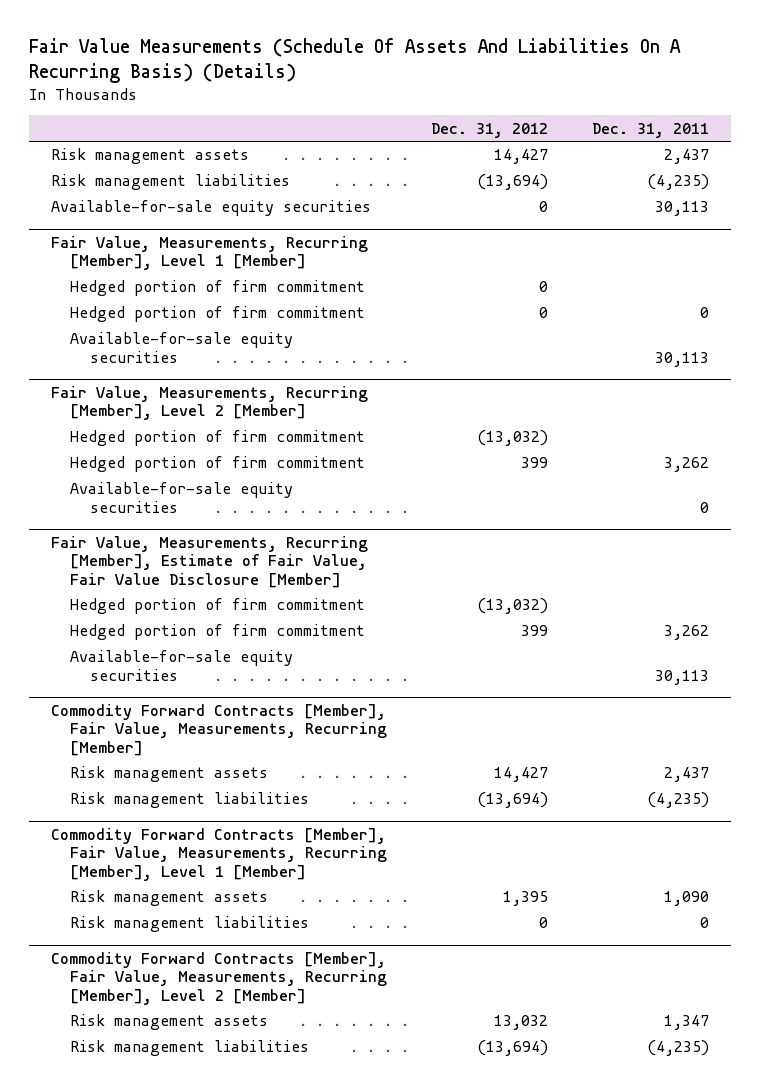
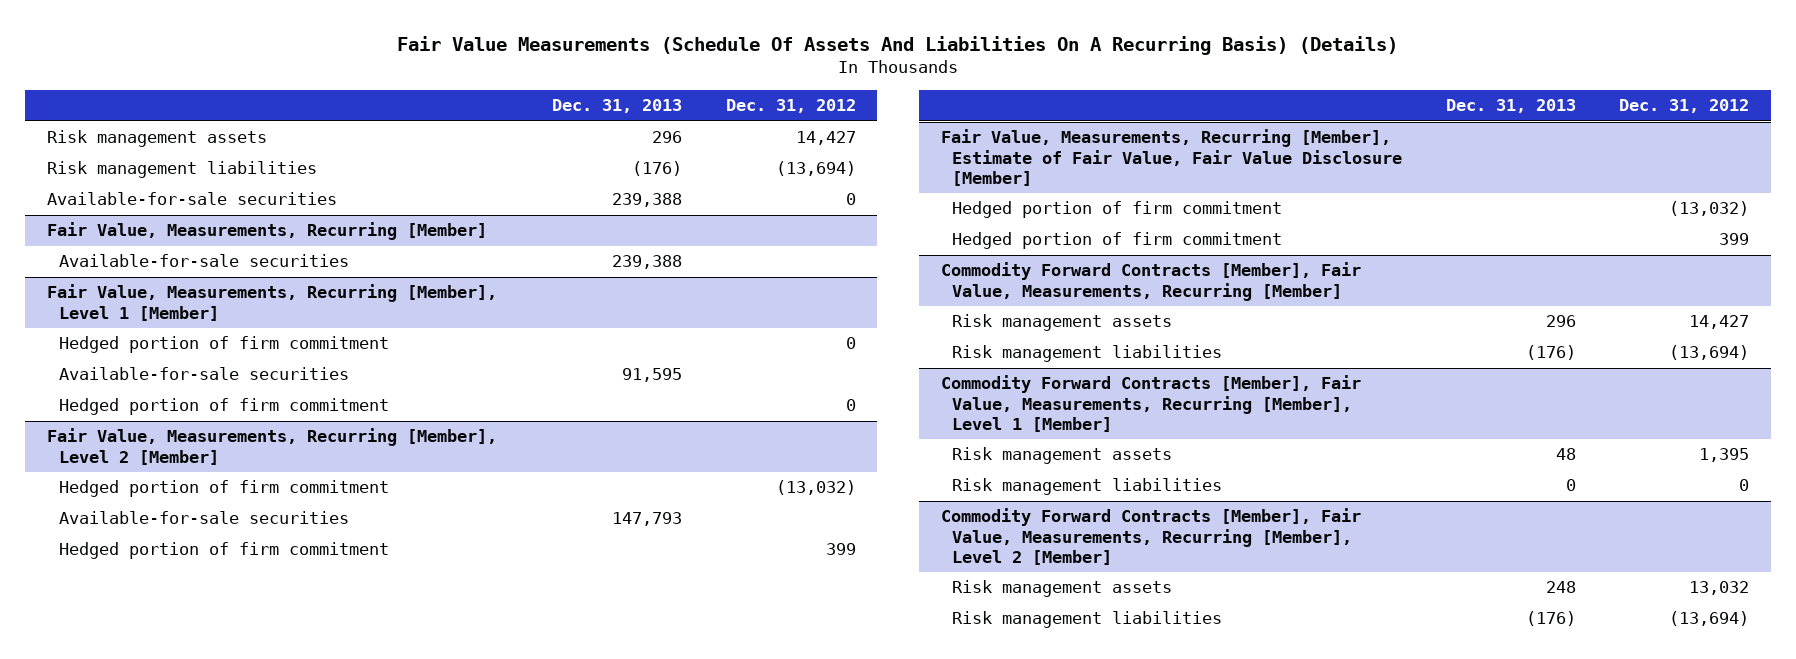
- | Dec. 31, 2012 | Dec. 31, 2011
+ | Dec. 31, 2013 | Dec. 31, 2012
- Available-for-sale equity securities | 0 | 30,113
+ Available-for-sale securities | 239,388 | 0
+ Fair Value, Measurements, Recurring [Member]
+ Available-for-sale securities | 239,388 |
@ Fair Value, Measurements, Recurring [Member], Level 1 [Member]
+ Available-for-sale securities | 91,595 |
- Available-for-sale equity securities | | 30,113
@ Fair Value, Measurements, Recurring [Member], Level 2 [Member]
+ Available-for-sale securities | 147,793 |
- Available-for-sale equity securities | | 0
@ Fair Value, Measurements, Recurring [Member], Estimate of Fair Value, Fair Value Disclosure [Member]
- Available-for-sale equity securities | | 30,113

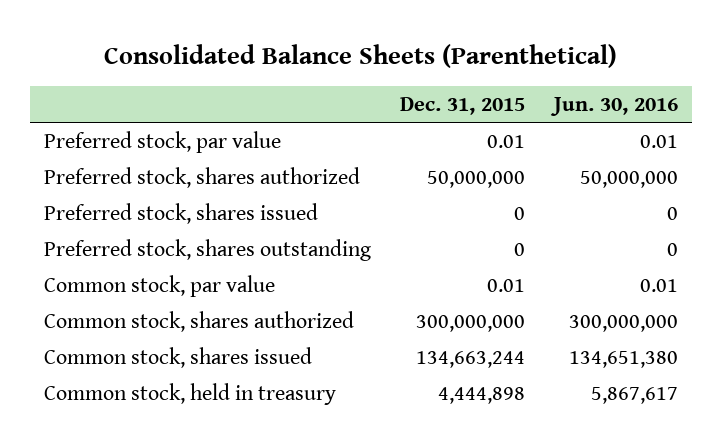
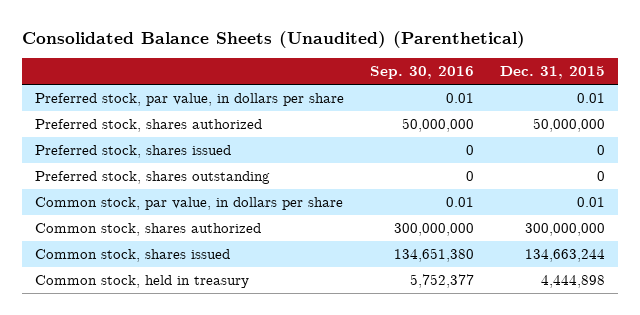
- Consolidated Balance Sheets (Parenthetical)
+ Consolidated Balance Sheets (Unaudited) (Parenthetical)
- | Dec. 31, 2015 | Jun. 30, 2016
+ | Sep. 30, 2016 | Dec. 31, 2015
- Preferred stock, par value | 0.01 | 0.01
+ Preferred stock, par value, in dollars per share | 0.01 | 0.01
- Common stock, par value | 0.01 | 0.01
+ Common stock, par value, in dollars per share | 0.01 | 0.01

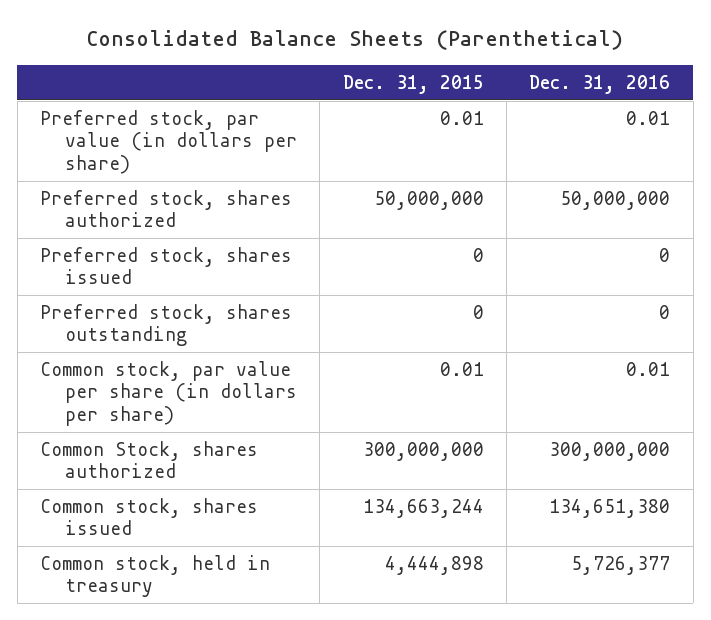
- Consolidated Balance Sheets (Unaudited) (Parenthetical)
+ Consolidated Balance Sheets (Parenthetical)
- | Sep. 30, 2016 | Dec. 31, 2015
+ | Dec. 31, 2015 | Dec. 31, 2016
- Preferred stock, par value, in dollars per share | 0.01 | 0.01
+ Preferred stock, par value (in dollars per share) | 0.01 | 0.01
- Common stock, par value, in dollars per share | 0.01 | 0.01
- Common stock, shares authorized | 300,000,000 | 300,000,000
+ Common stock, par value per share (in dollars per share) | 0.01 | 0.01
+ Common Stock, shares authorized | 300,000,000 | 300,000,000

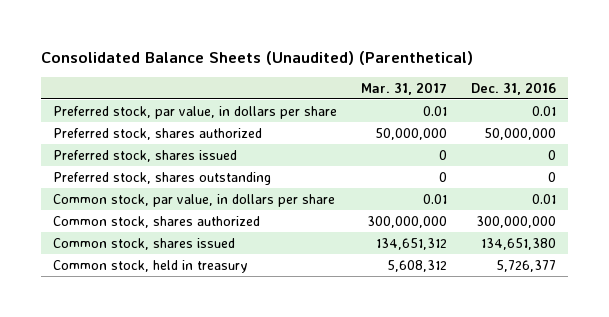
- Consolidated Balance Sheets (Parenthetical)
+ Consolidated Balance Sheets (Unaudited) (Parenthetical)
- | Dec. 31, 2015 | Dec. 31, 2016
+ | Mar. 31, 2017 | Dec. 31, 2016
- Preferred stock, par value (in dollars per share) | 0.01 | 0.01
+ Preferred stock, par value, in dollars per share | 0.01 | 0.01
- Common stock, par value per share (in dollars per share) | 0.01 | 0.01
- Common Stock, shares authorized | 300,000,000 | 300,000,000
+ Common stock, par value, in dollars per share | 0.01 | 0.01
+ Common stock, shares authorized | 300,000,000 | 300,000,000

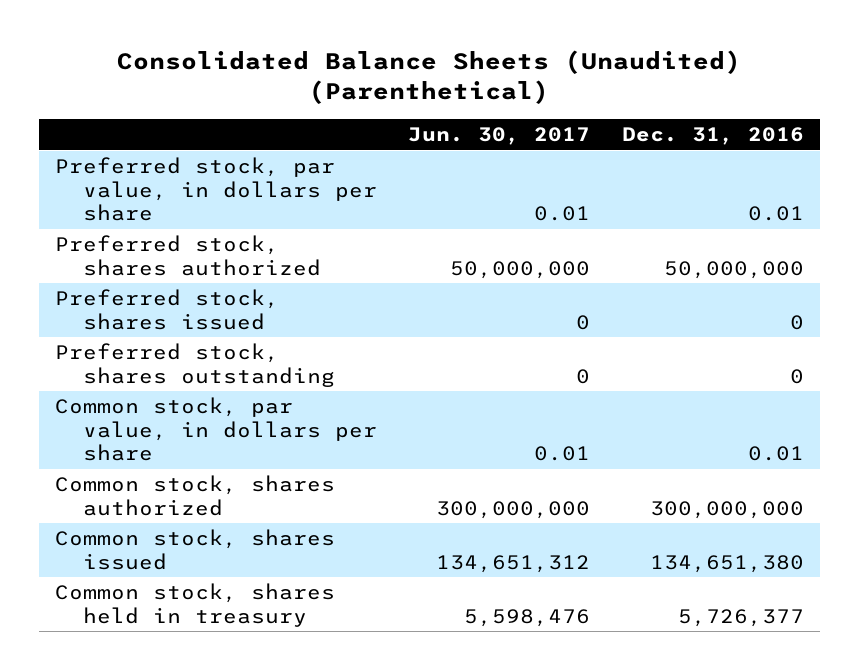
- | Mar. 31, 2017 | Dec. 31, 2016
+ | Jun. 30, 2017 | Dec. 31, 2016
- Common stock, held in treasury | 5,608,312 | 5,726,377
+ Common stock, shares held in treasury | 5,598,476 | 5,726,377

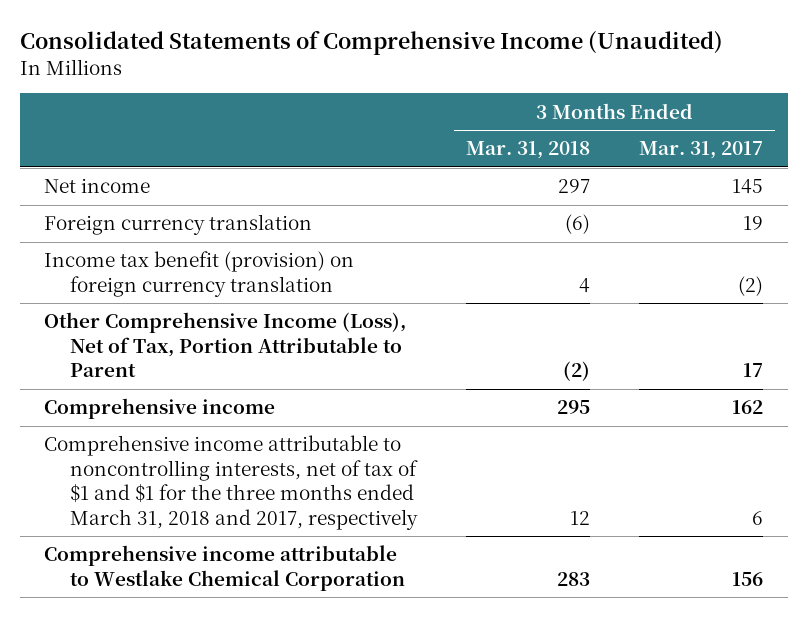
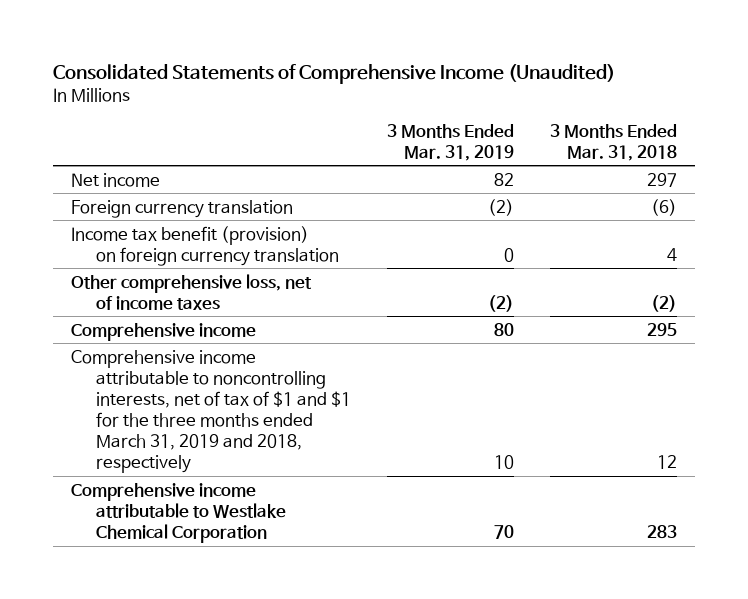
- | 3 Months Ended Mar. 31, 2018 | 3 Months Ended Mar. 31, 2017
+ | 3 Months Ended Mar. 31, 2019 | 3 Months Ended Mar. 31, 2018
- Other Comprehensive Income (Loss), Net of Tax, Portion Attributable to Parent | (2) | 17
+ Other comprehensive loss, net of income taxes | (2) | (2)
- Comprehensive income attributable to noncontrolling interests, net of tax of $1 and $1 for the three months ended March 31, 2018 and 2017, respectively | 12 | 6
+ Comprehensive income attributable to noncontrolling interests, net of tax of $1 and $1 for the three months ended March 31, 2019 and 2018, respectively | 10 | 12

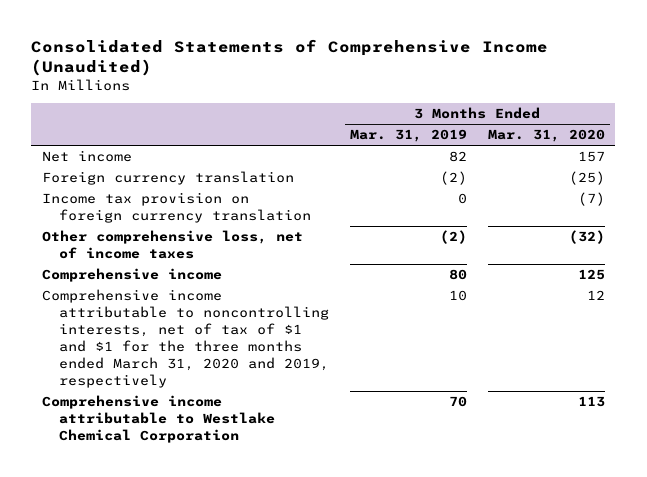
- | 3 Months Ended Mar. 31, 2019 | 3 Months Ended Mar. 31, 2018
+ | 3 Months Ended Mar. 31, 2019 | 3 Months Ended Mar. 31, 2020
- Income tax benefit (provision) on foreign currency translation | 0 | 4
+ Income tax provision on foreign currency translation | 0 | (7)
- Comprehensive income attributable to noncontrolling interests, net of tax of $1 and $1 for the three months ended March 31, 2019 and 2018, respectively | 10 | 12
+ Comprehensive income attributable to noncontrolling interests, net of tax of $1 and $1 for the three months ended March 31, 2020 and 2019, respectively | 10 | 12

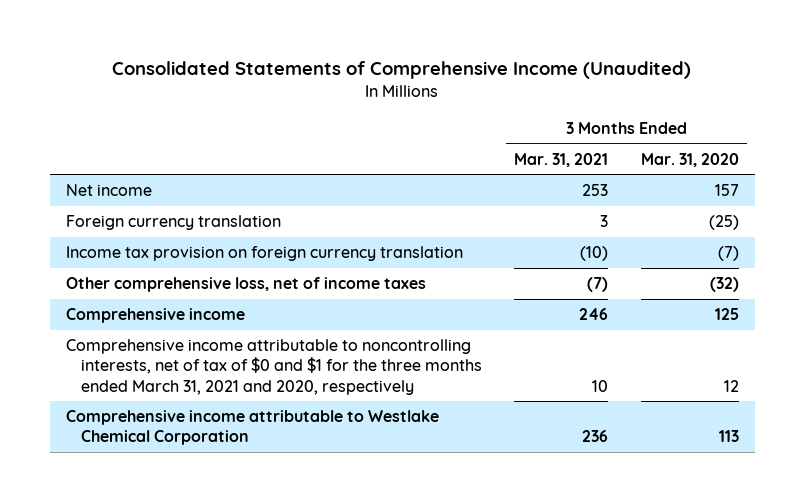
- | 3 Months Ended Mar. 31, 2019 | 3 Months Ended Mar. 31, 2020
+ | 3 Months Ended Mar. 31, 2021 | 3 Months Ended Mar. 31, 2020
- Comprehensive income attributable to noncontrolling interests, net of tax of $1 and $1 for the three months ended March 31, 2020 and 2019, respectively | 10 | 12
+ Comprehensive income attributable to noncontrolling interests, net of tax of $0 and $1 for the three months ended March 31, 2021 and 2020, respectively | 10 | 12

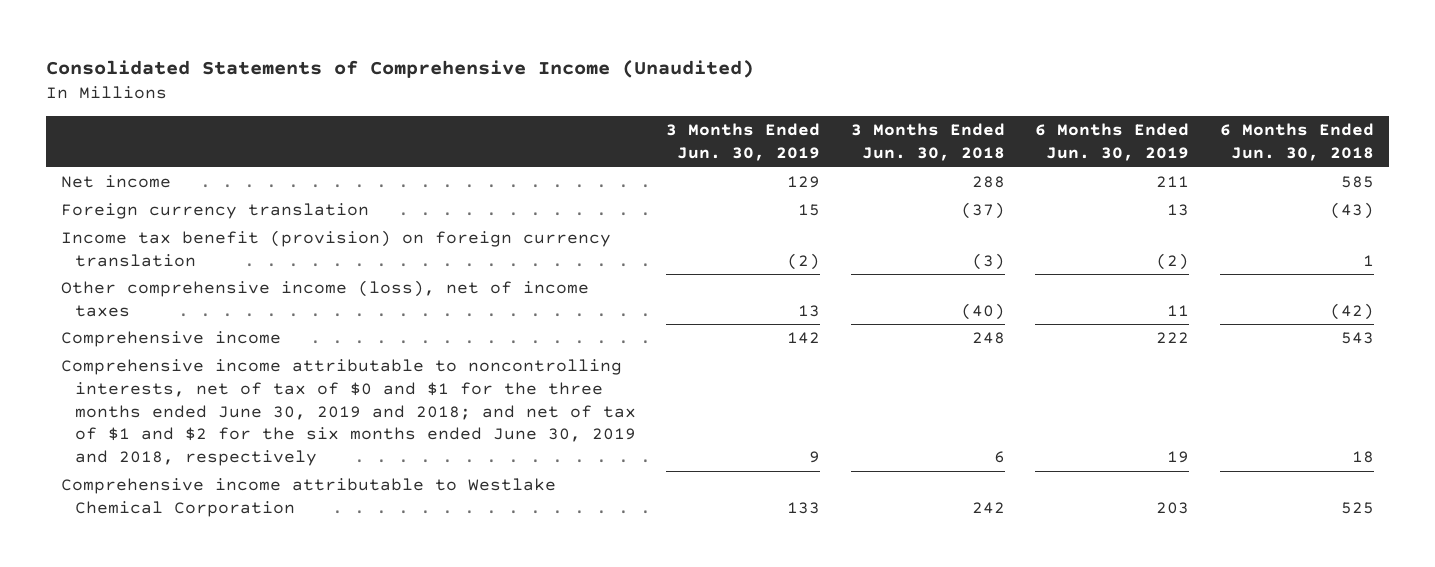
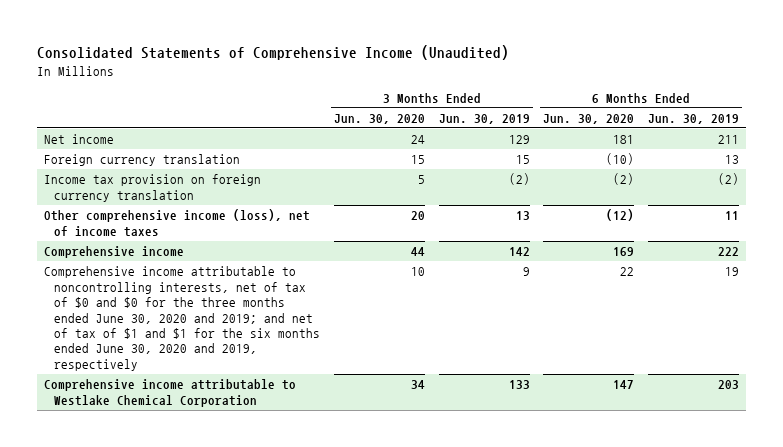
- | 3 Months Ended Jun. 30, 2019 | 3 Months Ended Jun. 30, 2018 | 6 Months Ended Jun. 30, 2019 | 6 Months Ended Jun. 30, 2018
+ | 3 Months Ended Jun. 30, 2020 | 3 Months Ended Jun. 30, 2019 | 6 Months Ended Jun. 30, 2020 | 6 Months Ended Jun. 30, 2019
- Income tax benefit (provision) on foreign currency translation | (2) | (3) | (2) | 1
+ Income tax provision on foreign currency translation | 5 | (2) | (2) | (2)
- Comprehensive income attributable to noncontrolling interests, net of tax of $0 and $1 for the three months ended June 30, 2019 and 2018; and net of tax of $1 and $2 for the six months ended June 30, 2019 and 2018, respectively | 9 | 6 | 19 | 18
+ Comprehensive income attributable to noncontrolling interests, net of tax of $0 and $0 for the three months ended June 30, 2020 and 2019; and net of tax of $1 and $1 for the six months ended June 30, 2020 and 2019, respectively | 10 | 9 | 22 | 19

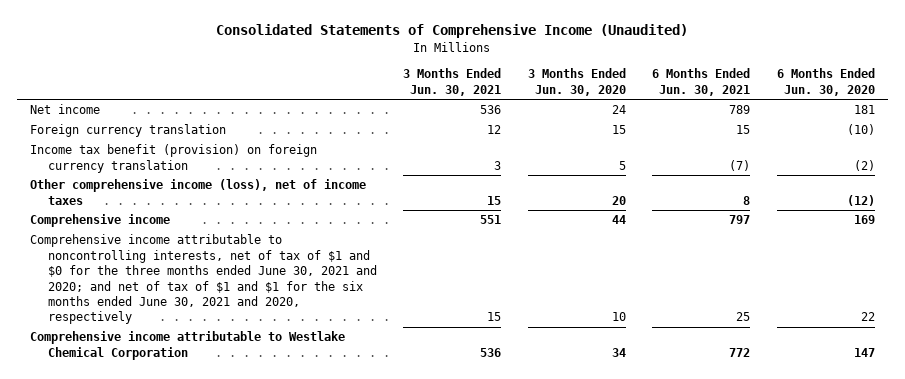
- | 3 Months Ended Jun. 30, 2020 | 3 Months Ended Jun. 30, 2019 | 6 Months Ended Jun. 30, 2020 | 6 Months Ended Jun. 30, 2019
+ | 3 Months Ended Jun. 30, 2021 | 3 Months Ended Jun. 30, 2020 | 6 Months Ended Jun. 30, 2021 | 6 Months Ended Jun. 30, 2020
- Income tax provision on foreign currency translation | 5 | (2) | (2) | (2)
+ Income tax benefit (provision) on foreign currency translation | 3 | 5 | (7) | (2)
- Comprehensive income attributable to noncontrolling interests, net of tax of $0 and $0 for the three months ended June 30, 2020 and 2019; and net of tax of $1 and $1 for the six months ended June 30, 2020 and 2019, respectively | 10 | 9 | 22 | 19
+ Comprehensive income attributable to noncontrolling interests, net of tax of $1 and $0 for the three months ended June 30, 2021 and 2020; and net of tax of $1 and $1 for the six months ended June 30, 2021 and 2020, respectively | 15 | 10 | 25 | 22

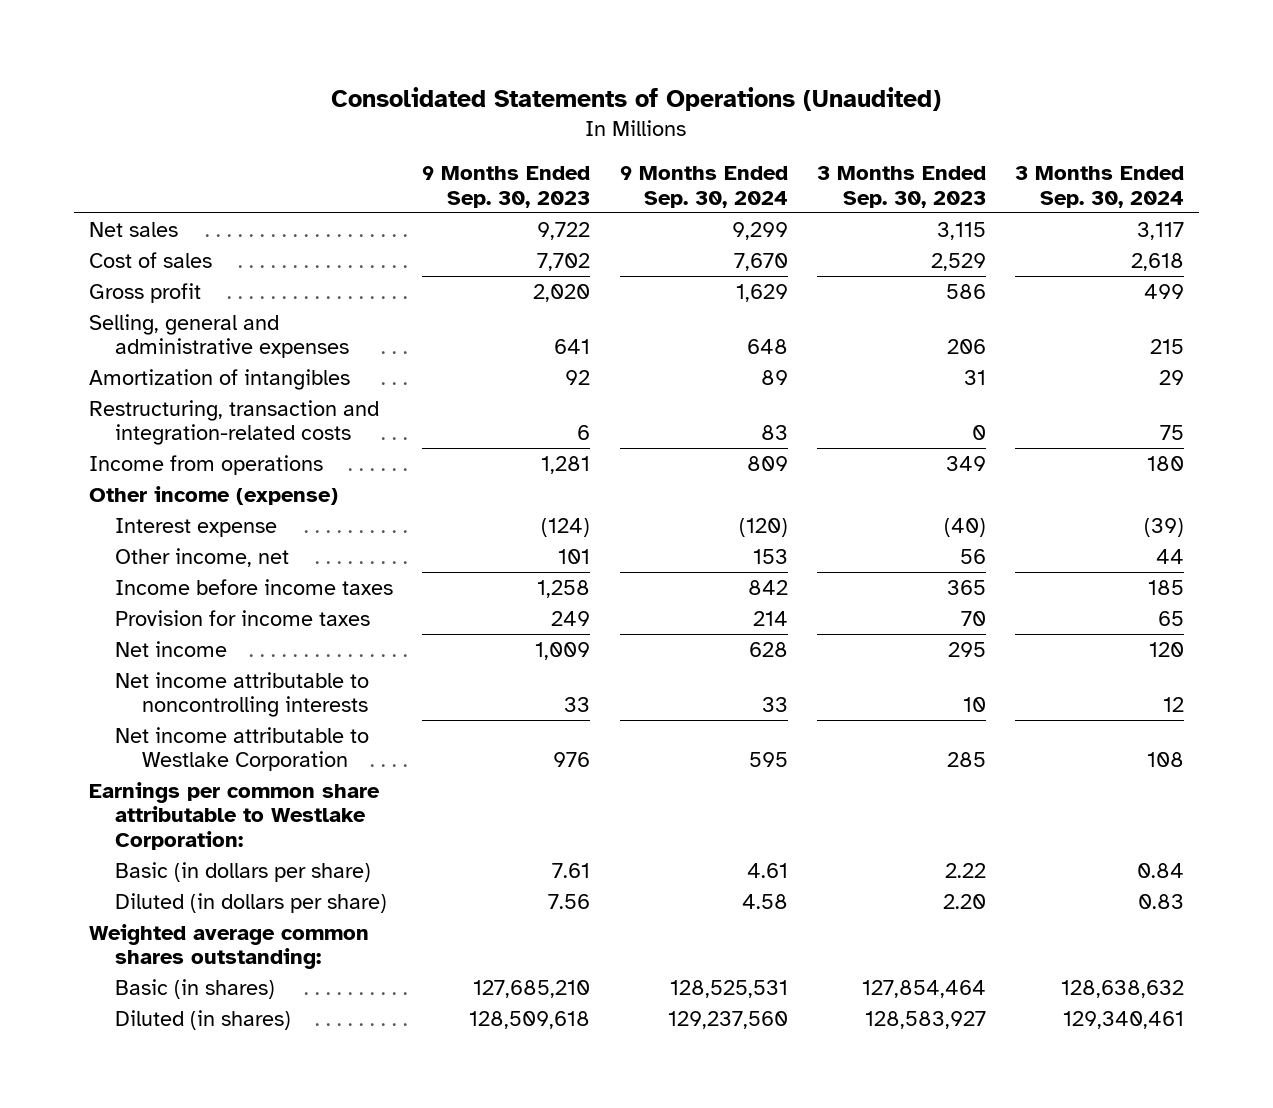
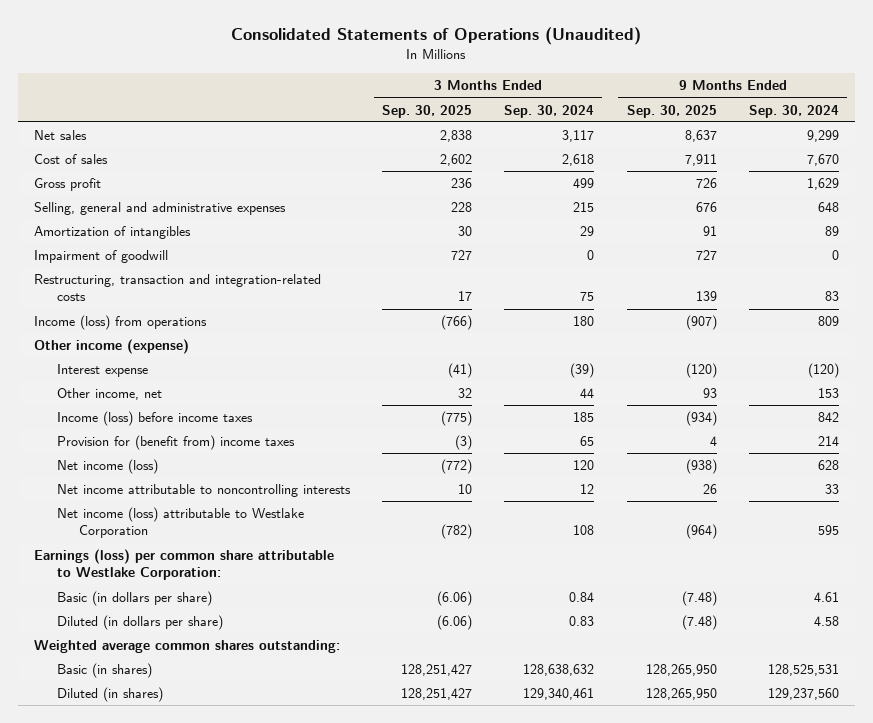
- | 9 Months Ended Sep. 30, 2023 | 9 Months Ended Sep. 30, 2024 | 3 Months Ended Sep. 30, 2023 | 3 Months Ended Sep. 30, 2024
+ | 3 Months Ended Sep. 30, 2025 | 3 Months Ended Sep. 30, 2024 | 9 Months Ended Sep. 30, 2025 | 9 Months Ended Sep. 30, 2024
+ Impairment of goodwill | 727 | 0 | 727 | 0
- Income from operations | 1,281 | 809 | 349 | 180
+ Income (loss) from operations | (766) | 180 | (907) | 809
- Income before income taxes | 1,258 | 842 | 365 | 185
- Provision for income taxes | 249 | 214 | 70 | 65
- Net income | 1,009 | 628 | 295 | 120
+ Income (loss) before income taxes | (775) | 185 | (934) | 842
+ Provision for (benefit from) income taxes | (3) | 65 | 4 | 214
+ Net income (loss) | (772) | 120 | (938) | 628
- Net income attributable to Westlake Corporation | 976 | 595 | 285 | 108
- Earnings per common share attributable to Westlake Corporation:
+ Net income (loss) attributable to Westlake Corporation | (782) | 108 | (964) | 595
+ Earnings (loss) per common share attributable to Westlake Corporation:

